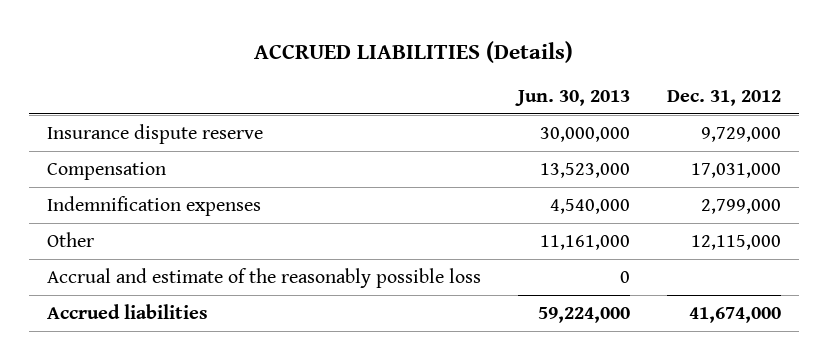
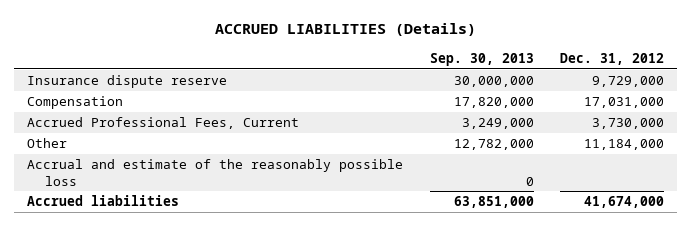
- | Jun. 30, 2013 | Dec. 31, 2012
+ | Sep. 30, 2013 | Dec. 31, 2012
- Indemnification expenses | 4,540,000 | 2,799,000
- Other | 11,161,000 | 12,115,000
+ Accrued Professional Fees, Current | 3,249,000 | 3,730,000
+ Other | 12,782,000 | 11,184,000

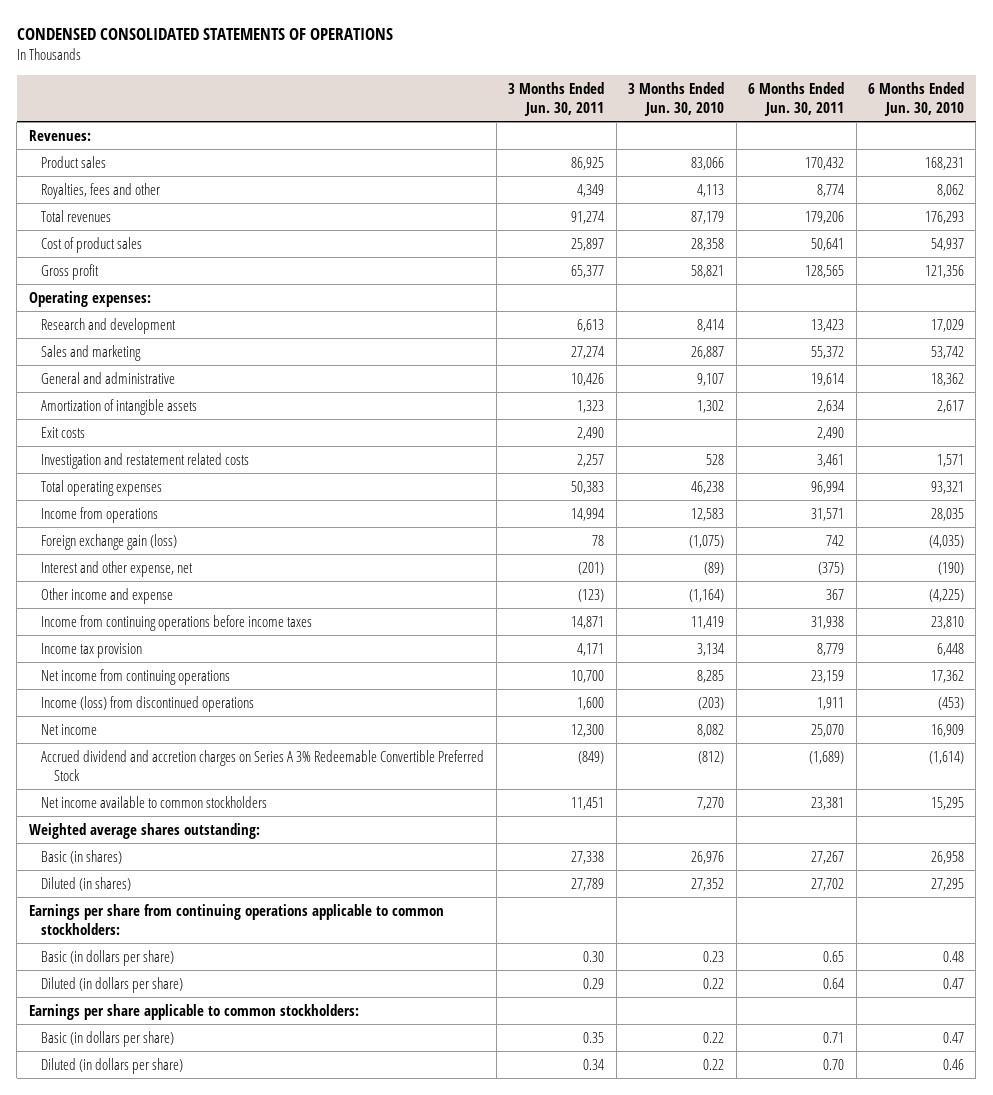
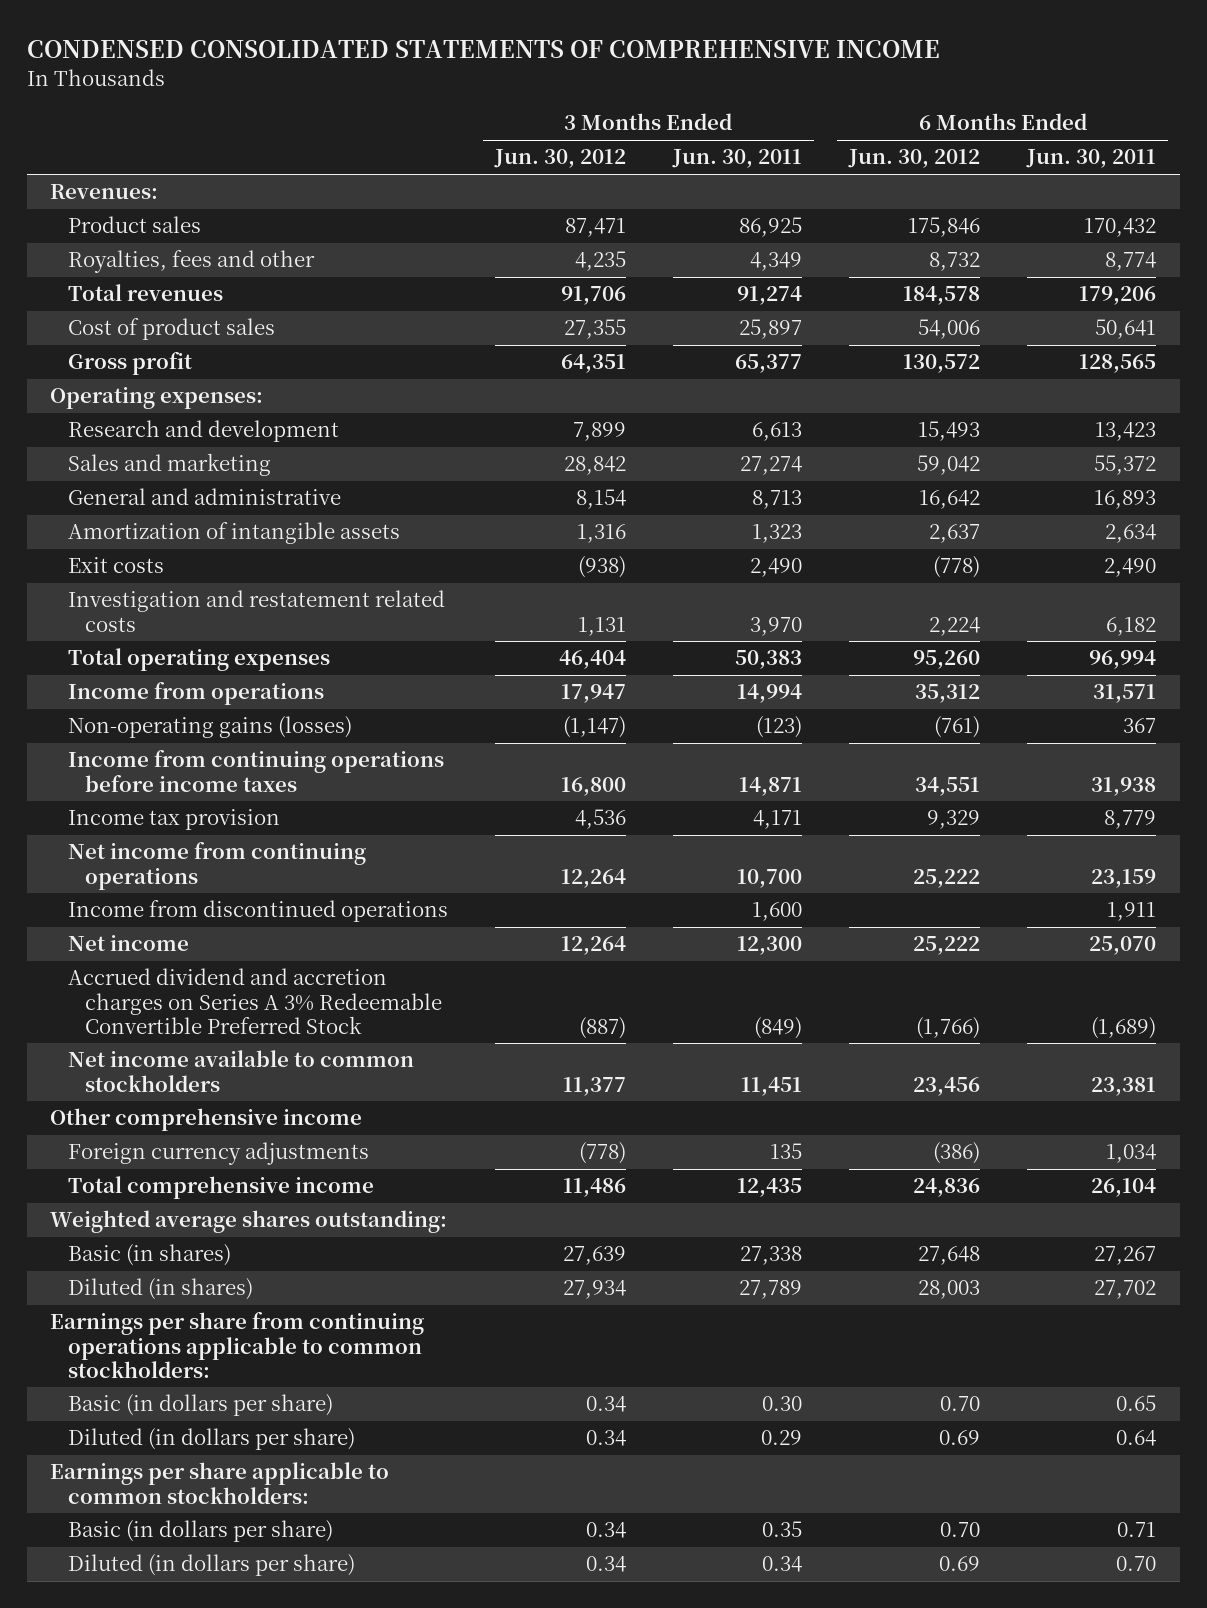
- CONDENSED CONSOLIDATED STATEMENTS OF OPERATIONS
+ CONDENSED CONSOLIDATED STATEMENTS OF COMPREHENSIVE INCOME
- | 3 Months Ended Jun. 30, 2011 | 3 Months Ended Jun. 30, 2010 | 6 Months Ended Jun. 30, 2011 | 6 Months Ended Jun. 30, 2010
+ | 3 Months Ended Jun. 30, 2012 | 3 Months Ended Jun. 30, 2011 | 6 Months Ended Jun. 30, 2012 | 6 Months Ended Jun. 30, 2011
- General and administrative | 10,426 | 9,107 | 19,614 | 18,362
+ General and administrative | 8,154 | 8,713 | 16,642 | 16,893
- Investigation and restatement related costs | 2,257 | 528 | 3,461 | 1,571
+ Investigation and restatement related costs | 1,131 | 3,970 | 2,224 | 6,182
- Foreign exchange gain (loss) | 78 | (1,075) | 742 | (4,035)
- Interest and other expense, net | (201) | (89) | (375) | (190)
- Other income and expense | (123) | (1,164) | 367 | (4,225)
+ Non-operating gains (losses) | (1,147) | (123) | (761) | 367
- Income (loss) from discontinued operations | 1,600 | (203) | 1,911 | (453)
+ Income from discontinued operations | | 1,600 | | 1,911
+ Other comprehensive income
+ Foreign currency adjustments | (778) | 135 | (386) | 1,034
+ Total comprehensive income | 11,486 | 12,435 | 24,836 | 26,104

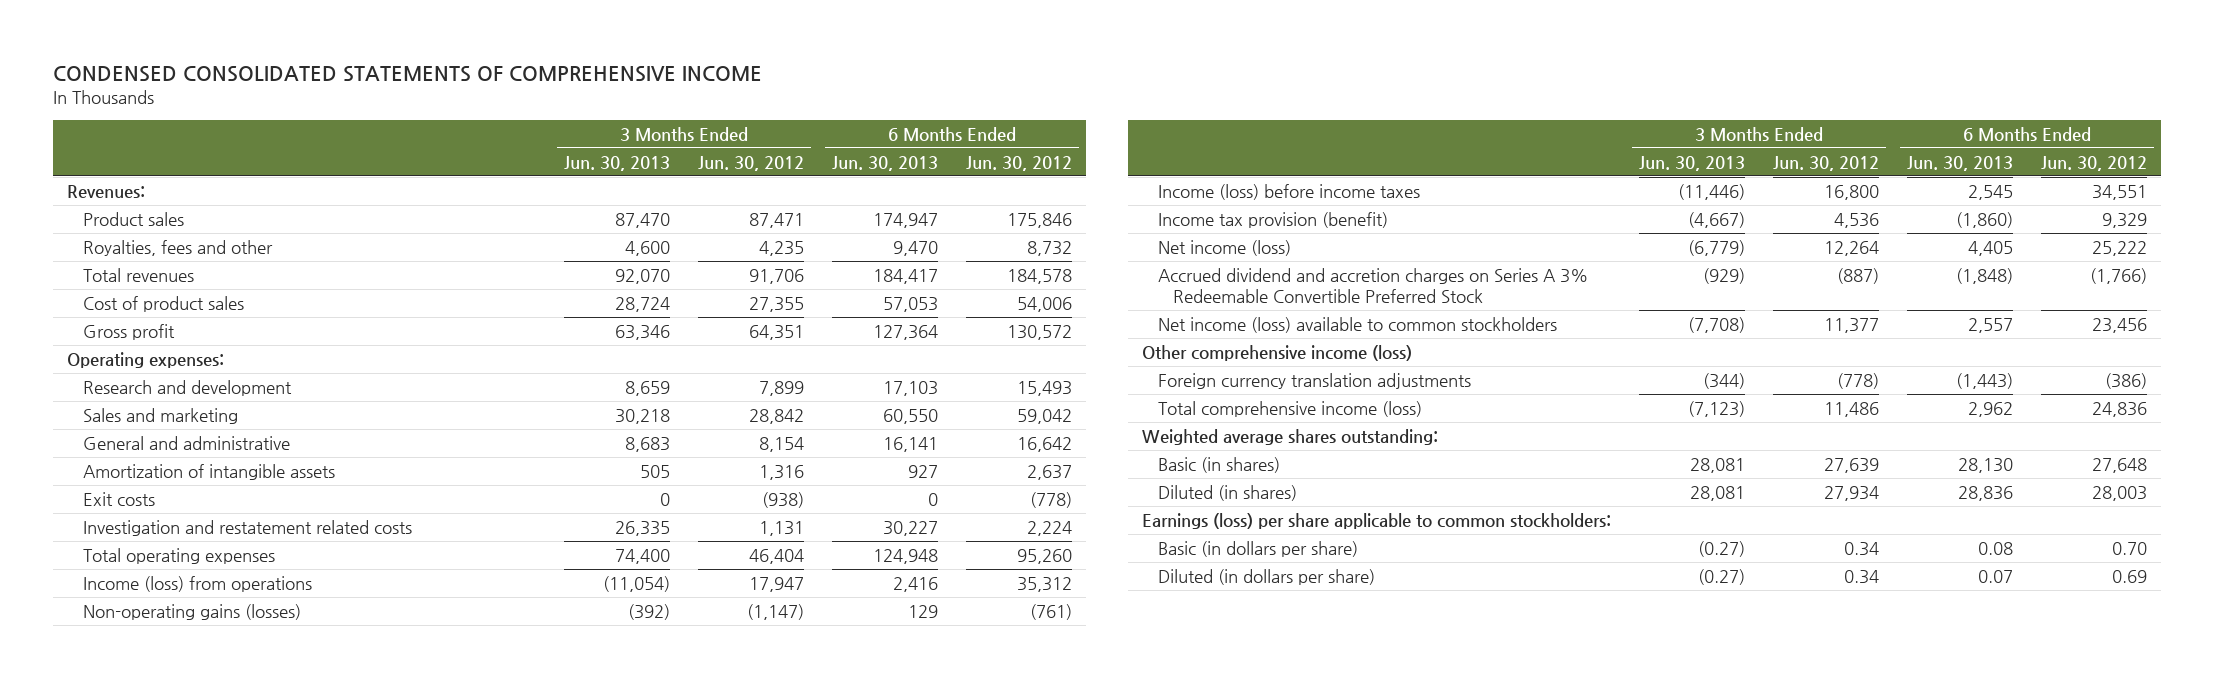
- | 3 Months Ended Jun. 30, 2012 | 3 Months Ended Jun. 30, 2011 | 6 Months Ended Jun. 30, 2012 | 6 Months Ended Jun. 30, 2011
+ | 3 Months Ended Jun. 30, 2013 | 3 Months Ended Jun. 30, 2012 | 6 Months Ended Jun. 30, 2013 | 6 Months Ended Jun. 30, 2012
- Income from operations | 17,947 | 14,994 | 35,312 | 31,571
+ Income (loss) from operations | (11,054) | 17,947 | 2,416 | 35,312
- Income from continuing operations before income taxes | 16,800 | 14,871 | 34,551 | 31,938
- Income tax provision | 4,536 | 4,171 | 9,329 | 8,779
- Net income from continuing operations | 12,264 | 10,700 | 25,222 | 23,159
- Income from discontinued operations | | 1,600 | | 1,911
- Net income | 12,264 | 12,300 | 25,222 | 25,070
+ Income (loss) before income taxes | (11,446) | 16,800 | 2,545 | 34,551
+ Income tax provision (benefit) | (4,667) | 4,536 | (1,860) | 9,329
+ Net income (loss) | (6,779) | 12,264 | 4,405 | 25,222
- Net income available to common stockholders | 11,377 | 11,451 | 23,456 | 23,381
- Other comprehensive income
- Foreign currency adjustments | (778) | 135 | (386) | 1,034
- Total comprehensive income | 11,486 | 12,435 | 24,836 | 26,104
+ Net income (loss) available to common stockholders | (7,708) | 11,377 | 2,557 | 23,456
+ Other comprehensive income (loss)
+ Foreign currency translation adjustments | (344) | (778) | (1,443) | (386)
+ Total comprehensive income (loss) | (7,123) | 11,486 | 2,962 | 24,836
- Earnings per share from continuing operations applicable to common stockholders:
- Basic (in dollars per share) | 0.34 | 0.30 | 0.70 | 0.65
- Diluted (in dollars per share) | 0.34 | 0.29 | 0.69 | 0.64
- Earnings per share applicable to common stockholders:
+ Earnings (loss) per share applicable to common stockholders:

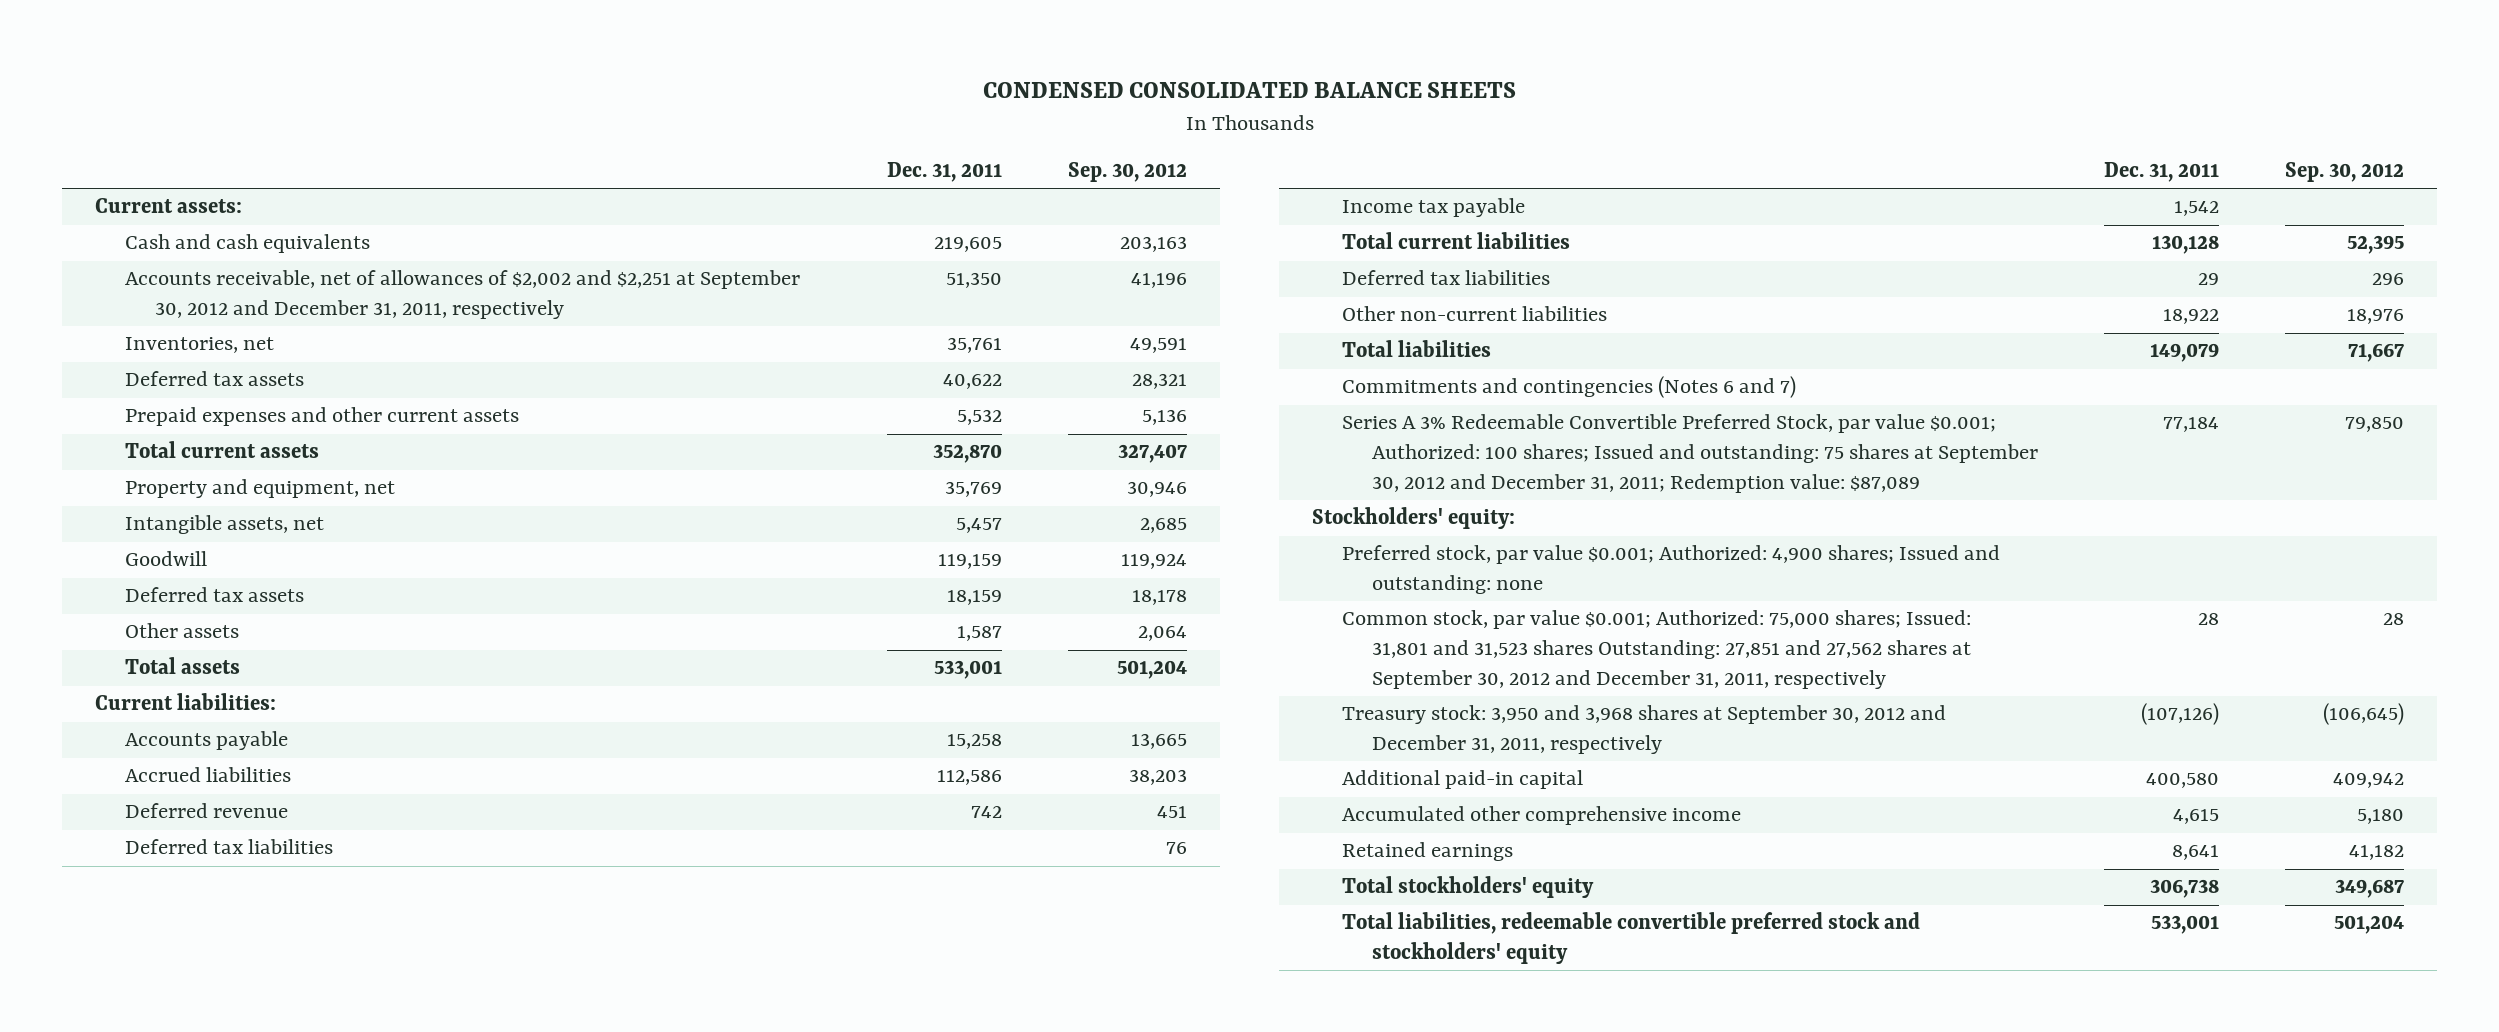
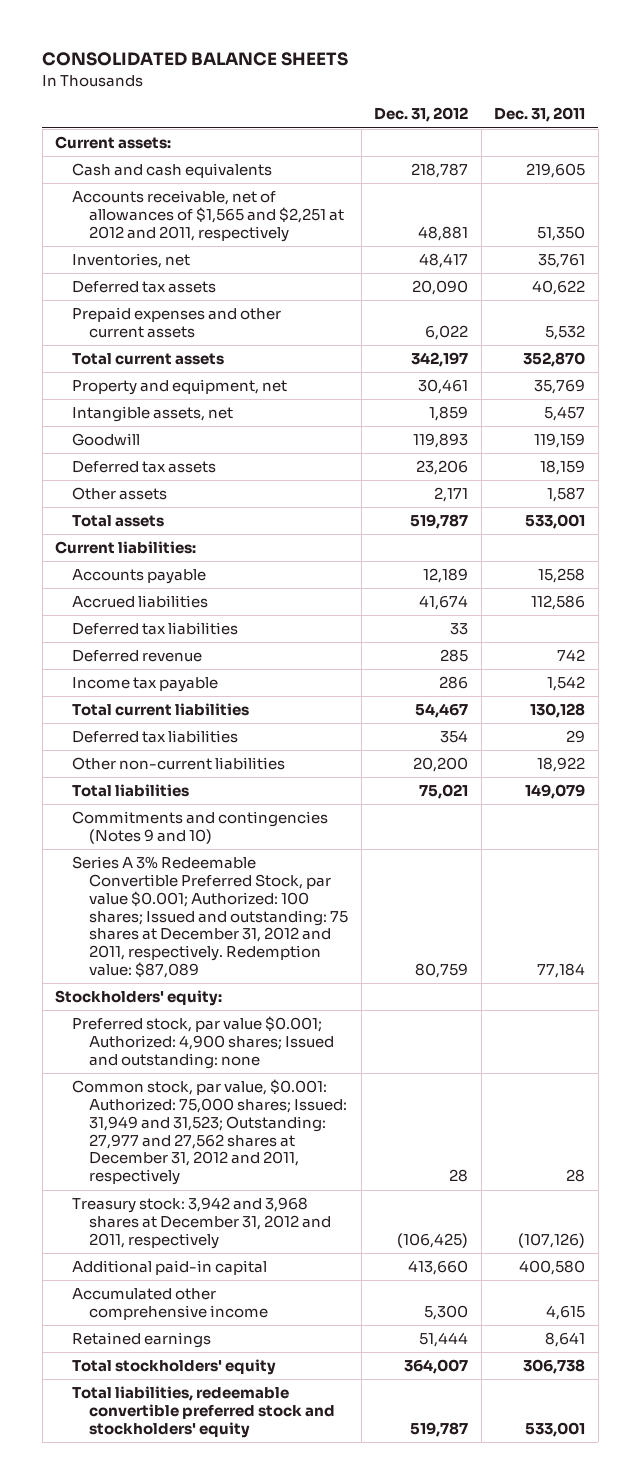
- CONDENSED CONSOLIDATED BALANCE SHEETS
+ CONSOLIDATED BALANCE SHEETS
- | Dec. 31, 2011 | Sep. 30, 2012
+ | Dec. 31, 2012 | Dec. 31, 2011
- Accounts receivable, net of allowances of $2,002 and $2,251 at September 30, 2012 and December 31, 2011, respectively | 51,350 | 41,196
+ Accounts receivable, net of allowances of $1,565 and $2,251 at 2012 and 2011, respectively | 48,881 | 51,350
moved down: Deferred revenue | 285 | 742
- Commitments and contingencies (Notes 6 and 7)
- Series A 3% Redeemable Convertible Preferred Stock, par value $0.001; Authorized: 100 shares; Issued and outstanding: 75 shares at September 30, 2012 and December 31, 2011; Redemption value: $87,089 | 77,184 | 79,850
+ Commitments and contingencies (Notes 9 and 10)
+ Series A 3% Redeemable Convertible Preferred Stock, par value $0.001; Authorized: 100 shares; Issued and outstanding: 75 shares at December 31, 2012 and 2011, respectively. Redemption value: $87,089 | 80,759 | 77,184
- Common stock, par value $0.001; Authorized: 75,000 shares; Issued: 31,801 and 31,523 shares Outstanding: 27,851 and 27,562 shares at September 30, 2012 and December 31, 2011, respectively | 28 | 28
- Treasury stock: 3,950 and 3,968 shares at September 30, 2012 and December 31, 2011, respectively | (107,126) | (106,645)
+ Common stock, par value, $0.001: Authorized: 75,000 shares; Issued: 31,949 and 31,523; Outstanding: 27,977 and 27,562 shares at December 31, 2012 and 2011, respectively | 28 | 28
+ Treasury stock: 3,942 and 3,968 shares at December 31, 2012 and 2011, respectively | (106,425) | (107,126)

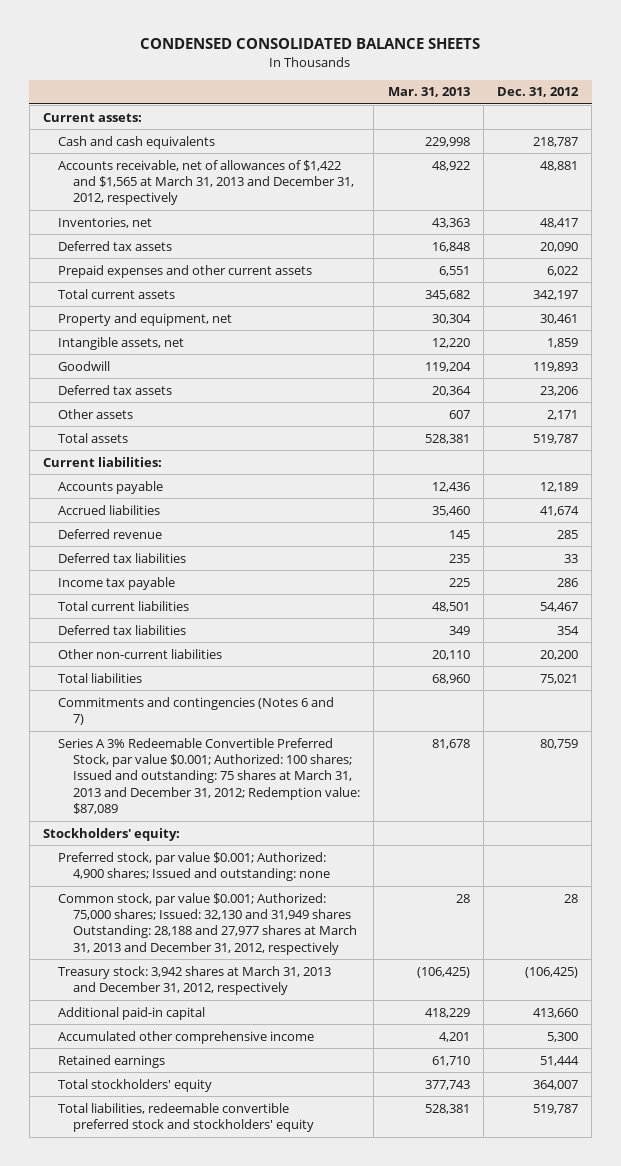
- CONSOLIDATED BALANCE SHEETS
+ CONDENSED CONSOLIDATED BALANCE SHEETS
- | Dec. 31, 2012 | Dec. 31, 2011
+ | Mar. 31, 2013 | Dec. 31, 2012
- Accounts receivable, net of allowances of $1,565 and $2,251 at 2012 and 2011, respectively | 48,881 | 51,350
+ Accounts receivable, net of allowances of $1,422 and $1,565 at March 31, 2013 and December 31, 2012, respectively | 48,922 | 48,881
moved down: Deferred tax liabilities | 235 | 33
- Commitments and contingencies (Notes 9 and 10)
- Series A 3% Redeemable Convertible Preferred Stock, par value $0.001; Authorized: 100 shares; Issued and outstanding: 75 shares at December 31, 2012 and 2011, respectively. Redemption value: $87,089 | 80,759 | 77,184
+ Commitments and contingencies (Notes 6 and 7)
+ Series A 3% Redeemable Convertible Preferred Stock, par value $0.001; Authorized: 100 shares; Issued and outstanding: 75 shares at March 31, 2013 and December 31, 2012; Redemption value: $87,089 | 81,678 | 80,759
- Common stock, par value, $0.001: Authorized: 75,000 shares; Issued: 31,949 and 31,523; Outstanding: 27,977 and 27,562 shares at December 31, 2012 and 2011, respectively | 28 | 28
- Treasury stock: 3,942 and 3,968 shares at December 31, 2012 and 2011, respectively | (106,425) | (107,126)
+ Common stock, par value $0.001; Authorized: 75,000 shares; Issued: 32,130 and 31,949 shares Outstanding: 28,188 and 27,977 shares at March 31, 2013 and December 31, 2012, respectively | 28 | 28
+ Treasury stock: 3,942 shares at March 31, 2013 and December 31, 2012, respectively | (106,425) | (106,425)

